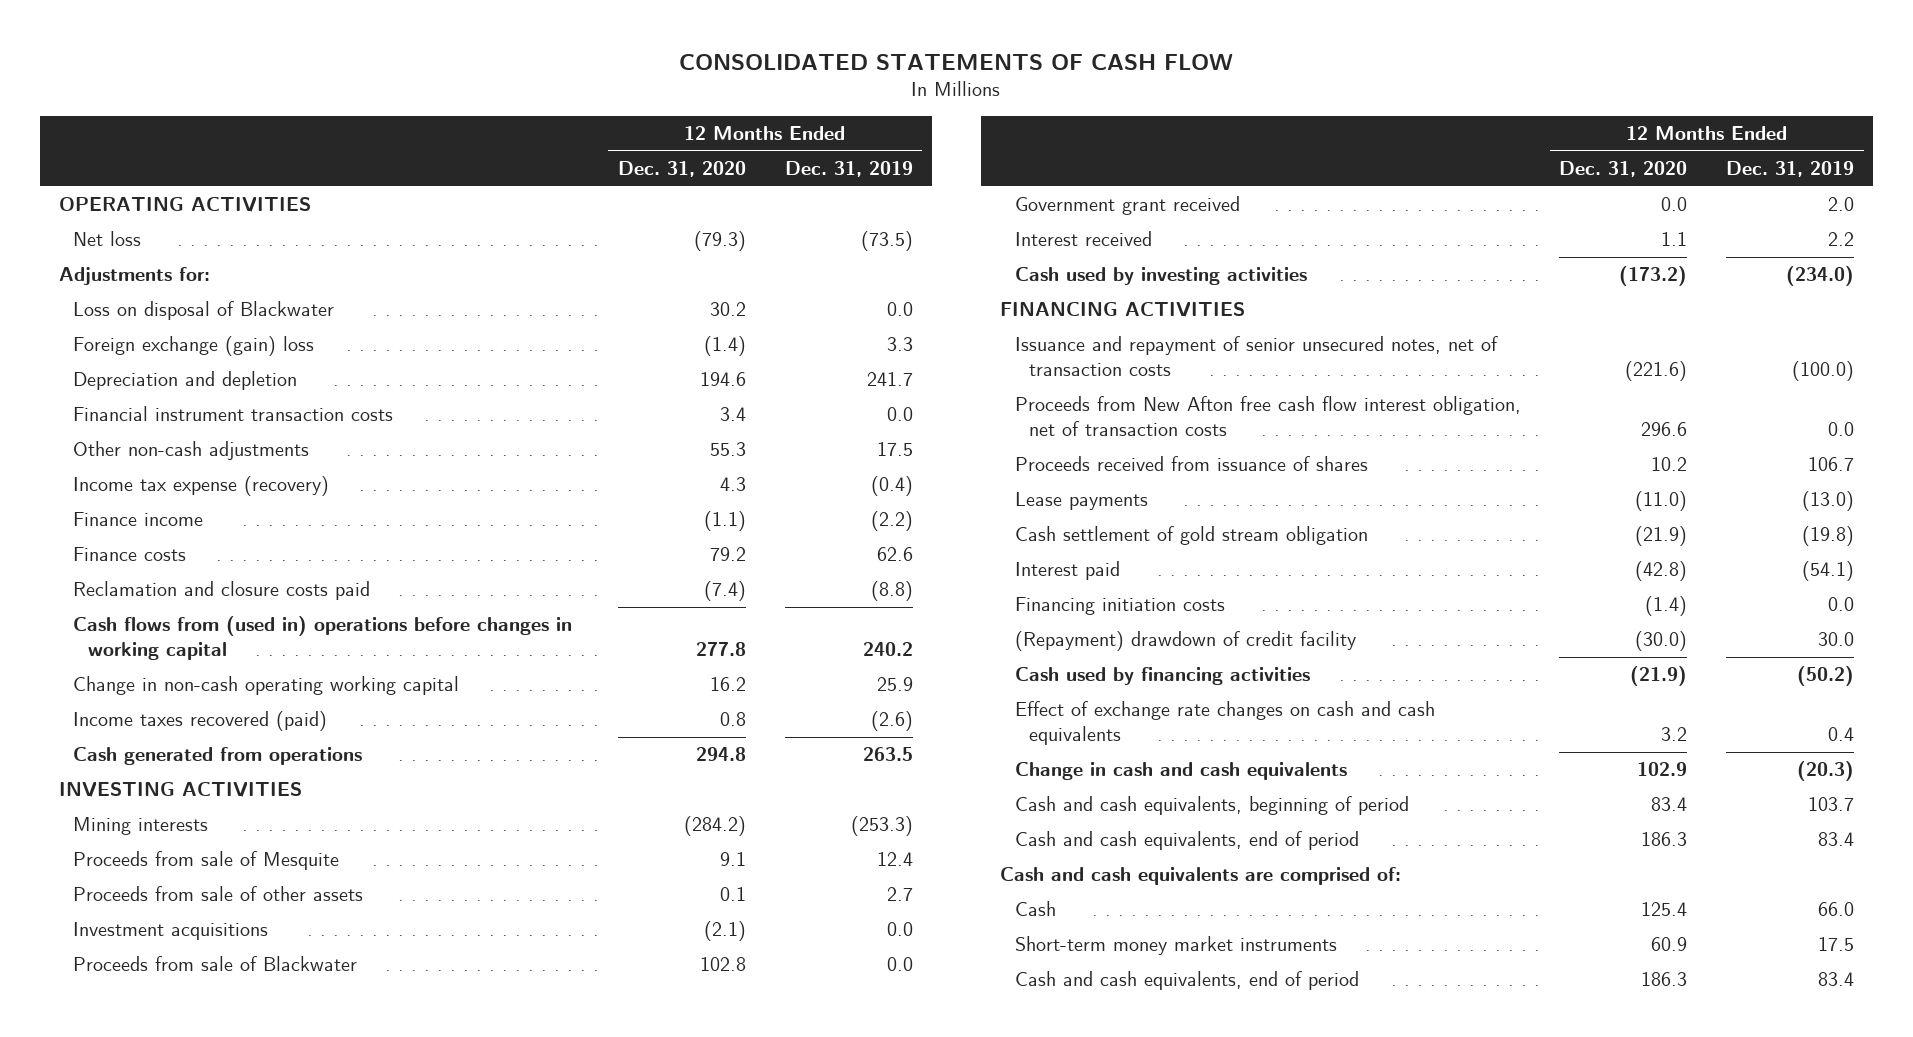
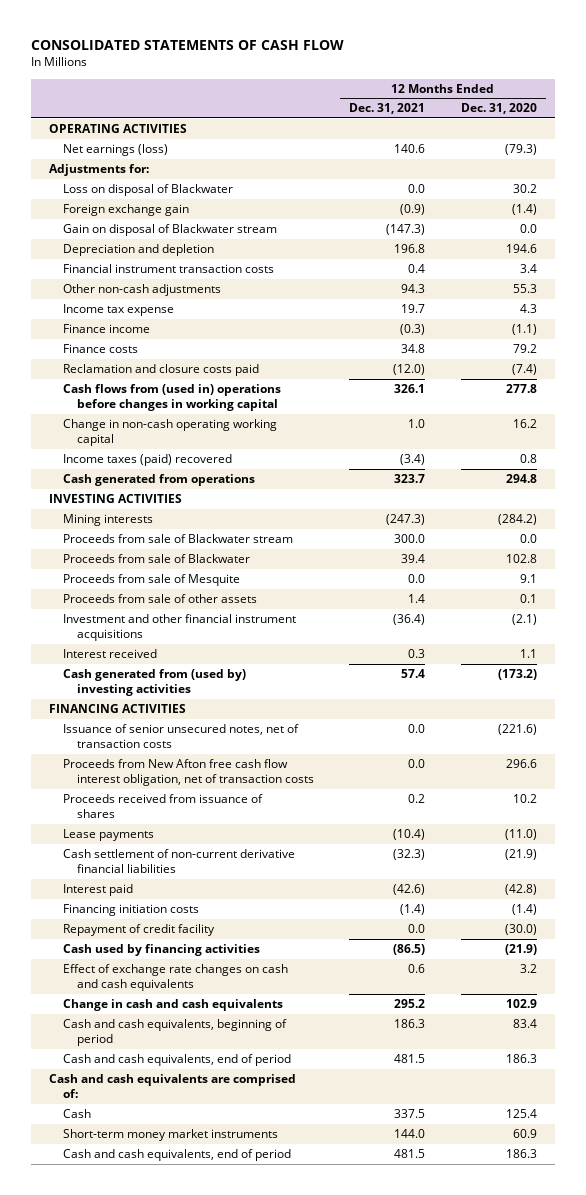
- | 12 Months Ended Dec. 31, 2020 | 12 Months Ended Dec. 31, 2019
+ | 12 Months Ended Dec. 31, 2021 | 12 Months Ended Dec. 31, 2020
- Net loss | (79.3) | (73.5)
+ Net earnings (loss) | 140.6 | (79.3)
- Foreign exchange (gain) loss | (1.4) | 3.3
+ Foreign exchange gain | (0.9) | (1.4)
+ Gain on disposal of Blackwater stream | (147.3) | 0.0
- Income tax expense (recovery) | 4.3 | (0.4)
+ Income tax expense | 19.7 | 4.3
- Income taxes recovered (paid) | 0.8 | (2.6)
+ Income taxes (paid) recovered | (3.4) | 0.8
+ Proceeds from sale of Blackwater stream | 300.0 | 0.0
moved up: Proceeds from sale of Blackwater | 39.4 | 102.8
- Investment acquisitions | (2.1) | 0.0
- Government grant received | 0.0 | 2.0
+ Investment and other financial instrument acquisitions | (36.4) | (2.1)
- Cash used by investing activities | (173.2) | (234.0)
+ Cash generated from (used by) investing activities | 57.4 | (173.2)
- Issuance and repayment of senior unsecured notes, net of transaction costs | (221.6) | (100.0)
+ Issuance of senior unsecured notes, net of transaction costs | 0.0 | (221.6)
- Cash settlement of gold stream obligation | (21.9) | (19.8)
+ Cash settlement of non-current derivative financial liabilities | (32.3) | (21.9)
- (Repayment) drawdown of credit facility | (30.0) | 30.0
+ Repayment of credit facility | 0.0 | (30.0)

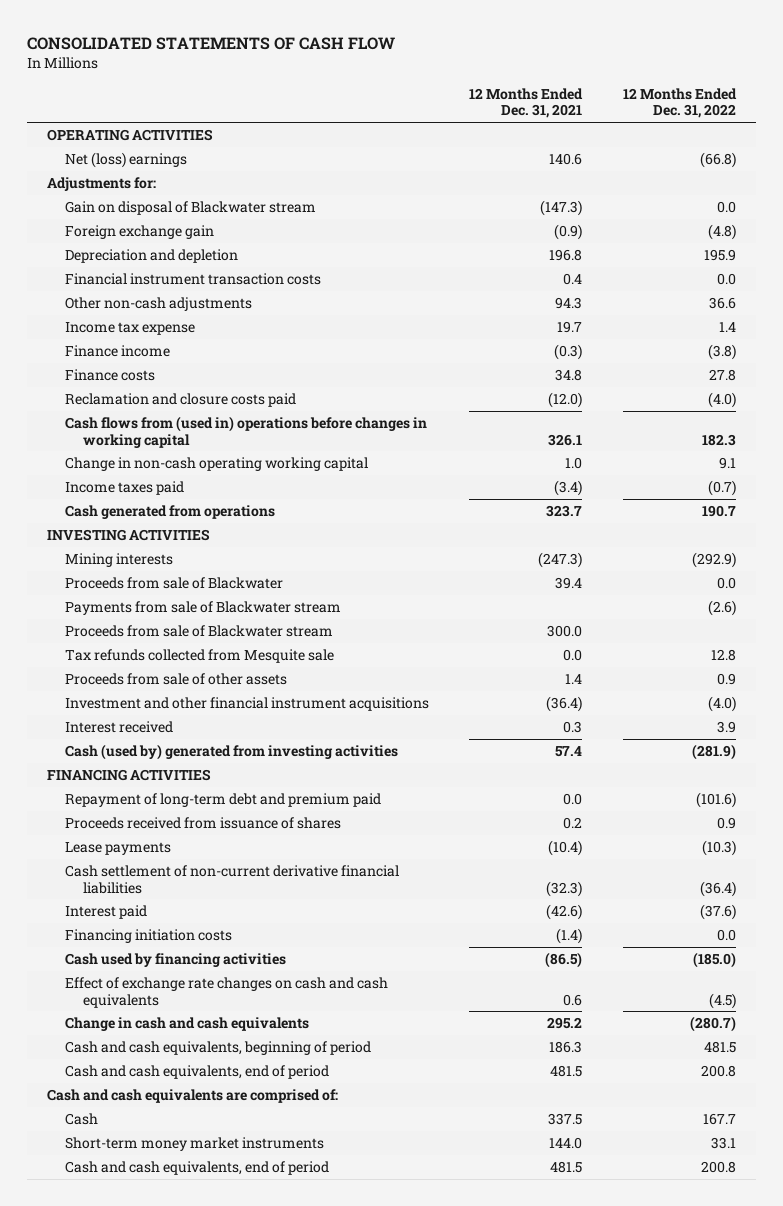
- | 12 Months Ended Dec. 31, 2021 | 12 Months Ended Dec. 31, 2020
+ | 12 Months Ended Dec. 31, 2021 | 12 Months Ended Dec. 31, 2022
- Net earnings (loss) | 140.6 | (79.3)
+ Net (loss) earnings | 140.6 | (66.8)
- Loss on disposal of Blackwater | 0.0 | 30.2
moved down: Foreign exchange gain | (0.9) | (4.8)
- Income taxes (paid) recovered | (3.4) | 0.8
+ Income taxes paid | (3.4) | (0.7)
- Proceeds from sale of Mesquite | 0.0 | 9.1
+ Payments from sale of Blackwater stream | | (2.6)
moved down: Proceeds from sale of Blackwater stream | 300.0 |
+ Tax refunds collected from Mesquite sale | 0.0 | 12.8
- Cash generated from (used by) investing activities | 57.4 | (173.2)
+ Cash (used by) generated from investing activities | 57.4 | (281.9)
- Issuance of senior unsecured notes, net of transaction costs | 0.0 | (221.6)
- Proceeds from New Afton free cash flow interest obligation, net of transaction costs | 0.0 | 296.6
+ Repayment of long-term debt and premium paid | 0.0 | (101.6)
- Repayment of credit facility | 0.0 | (30.0)

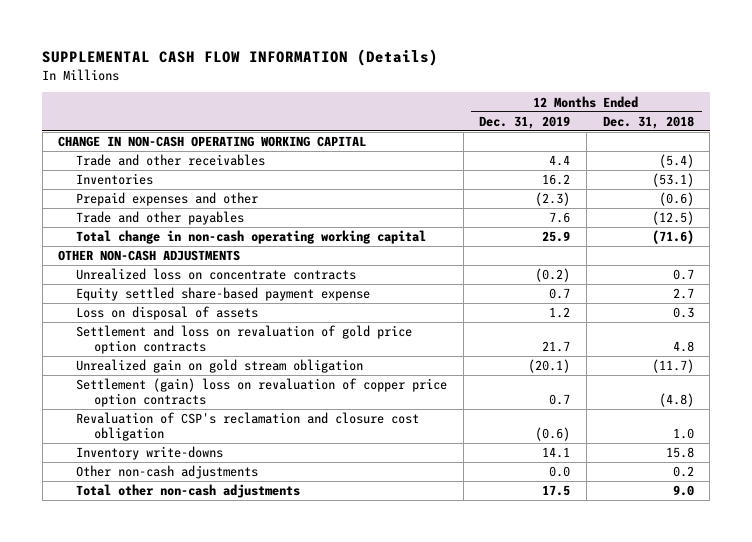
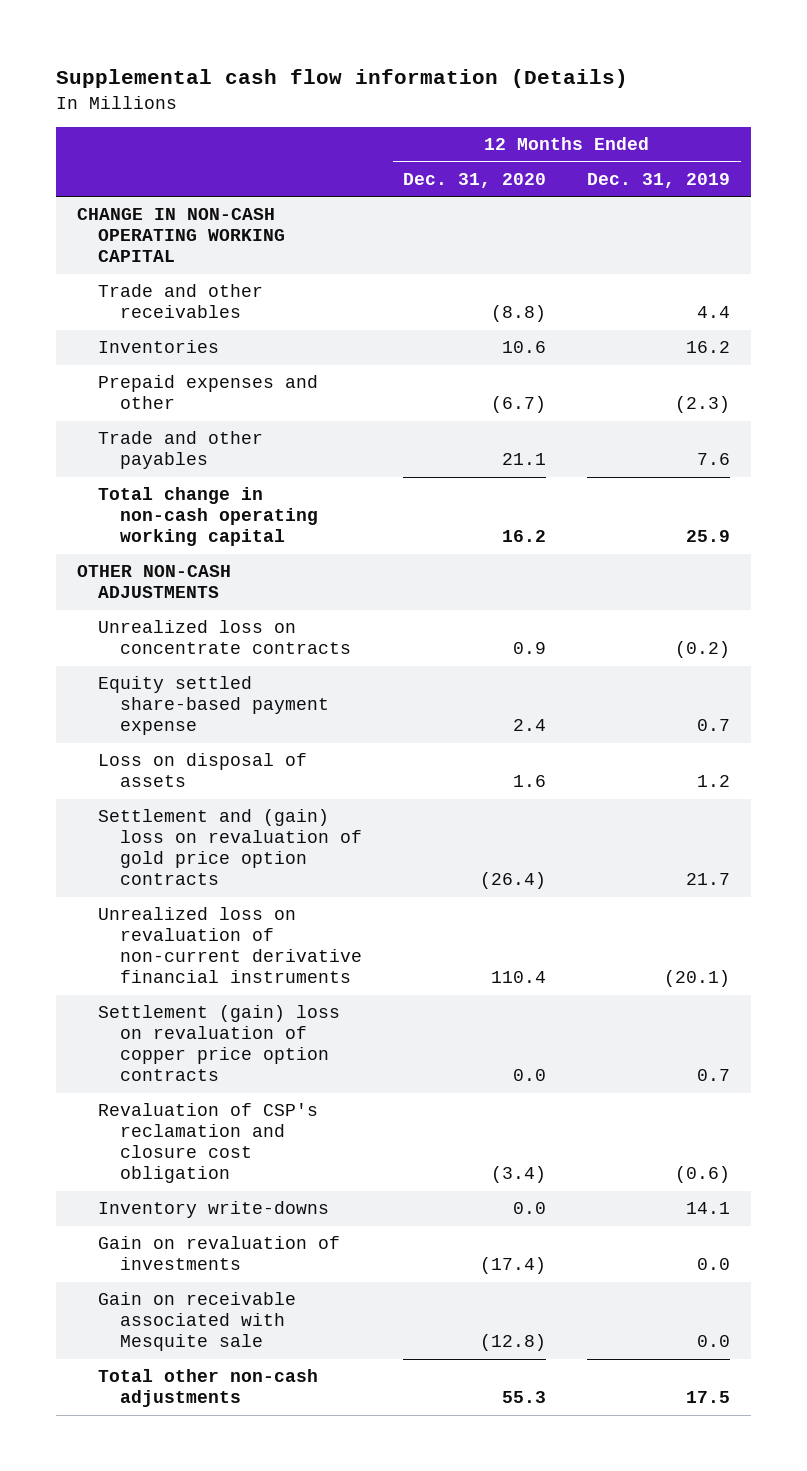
- SUPPLEMENTAL CASH FLOW INFORMATION (Details)
+ Supplemental cash flow information (Details)
- | 12 Months Ended Dec. 31, 2019 | 12 Months Ended Dec. 31, 2018
+ | 12 Months Ended Dec. 31, 2020 | 12 Months Ended Dec. 31, 2019
- Settlement and loss on revaluation of gold price option contracts | 21.7 | 4.8
- Unrealized gain on gold stream obligation | (20.1) | (11.7)
+ Settlement and (gain) loss on revaluation of gold price option contracts | (26.4) | 21.7
+ Unrealized loss on revaluation of non-current derivative financial instruments | 110.4 | (20.1)
- Other non-cash adjustments | 0.0 | 0.2
+ Gain on revaluation of investments | (17.4) | 0.0
+ Gain on receivable associated with Mesquite sale | (12.8) | 0.0

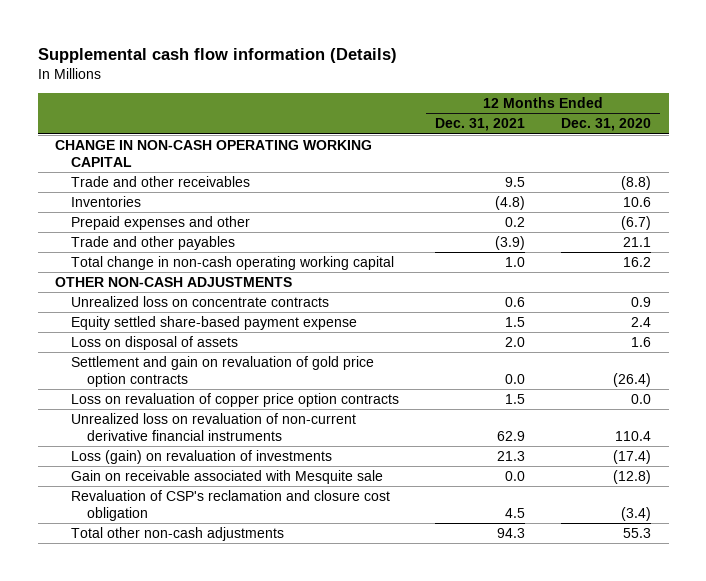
- | 12 Months Ended Dec. 31, 2020 | 12 Months Ended Dec. 31, 2019
+ | 12 Months Ended Dec. 31, 2021 | 12 Months Ended Dec. 31, 2020
- Settlement and (gain) loss on revaluation of gold price option contracts | (26.4) | 21.7
+ Settlement and gain on revaluation of gold price option contracts | 0.0 | (26.4)
+ Loss on revaluation of copper price option contracts | 1.5 | 0.0
- Settlement (gain) loss on revaluation of copper price option contracts | 0.0 | 0.7
- Inventory write-downs | 0.0 | 14.1
- Gain on revaluation of investments | (17.4) | 0.0
+ Loss (gain) on revaluation of investments | 21.3 | (17.4)
moved down: Revaluation of CSP's reclamation and closure cost obligation | 4.5 | (3.4)

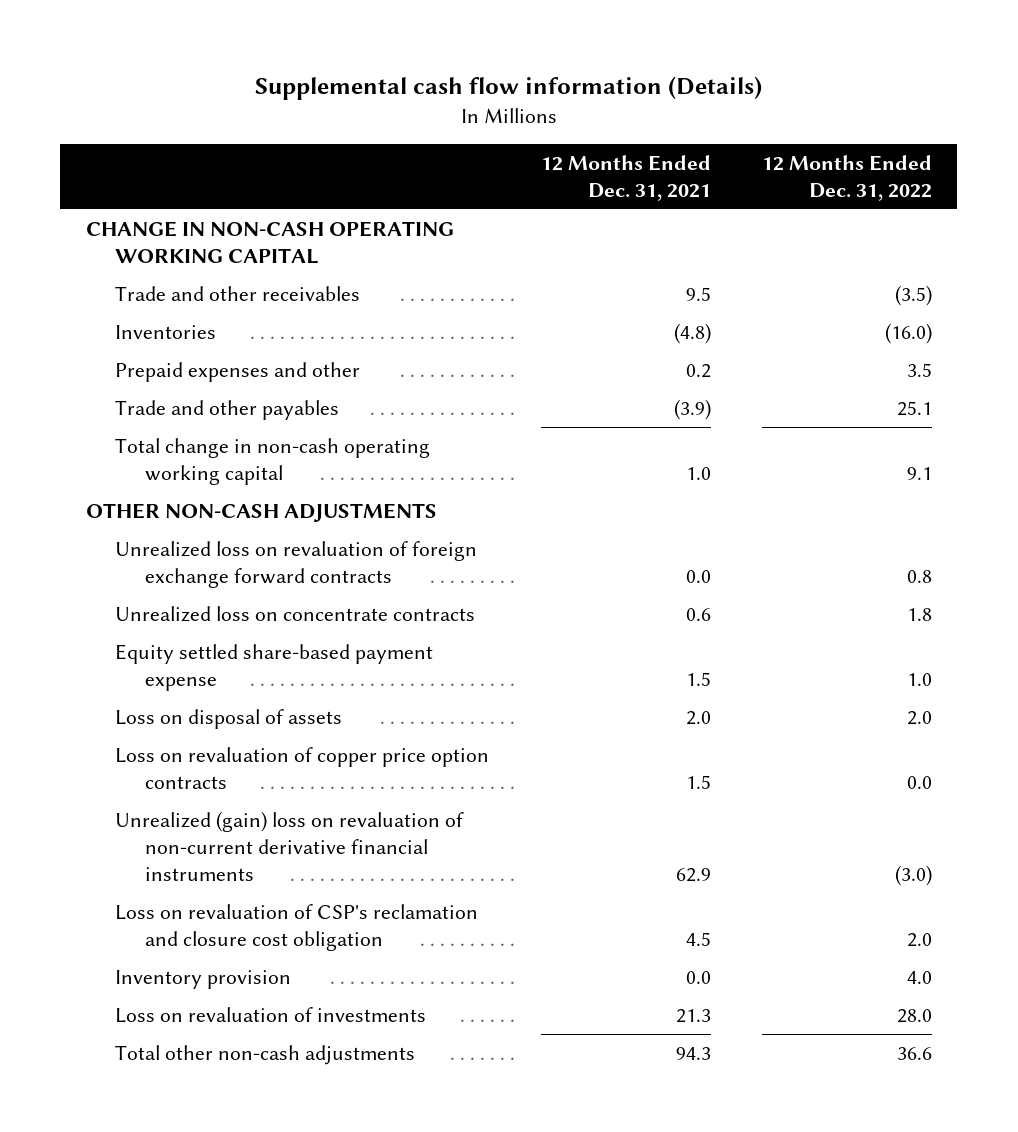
- | 12 Months Ended Dec. 31, 2021 | 12 Months Ended Dec. 31, 2020
+ | 12 Months Ended Dec. 31, 2021 | 12 Months Ended Dec. 31, 2022
+ Unrealized loss on revaluation of foreign exchange forward contracts | 0.0 | 0.8
- Settlement and gain on revaluation of gold price option contracts | 0.0 | (26.4)
- Unrealized loss on revaluation of non-current derivative financial instruments | 62.9 | 110.4
- Loss (gain) on revaluation of investments | 21.3 | (17.4)
- Gain on receivable associated with Mesquite sale | 0.0 | (12.8)
- Revaluation of CSP's reclamation and closure cost obligation | 4.5 | (3.4)
+ Unrealized (gain) loss on revaluation of non-current derivative financial instruments | 62.9 | (3.0)
+ Loss on revaluation of CSP's reclamation and closure cost obligation | 4.5 | 2.0
+ Inventory provision | 0.0 | 4.0
+ Loss on revaluation of investments | 21.3 | 28.0

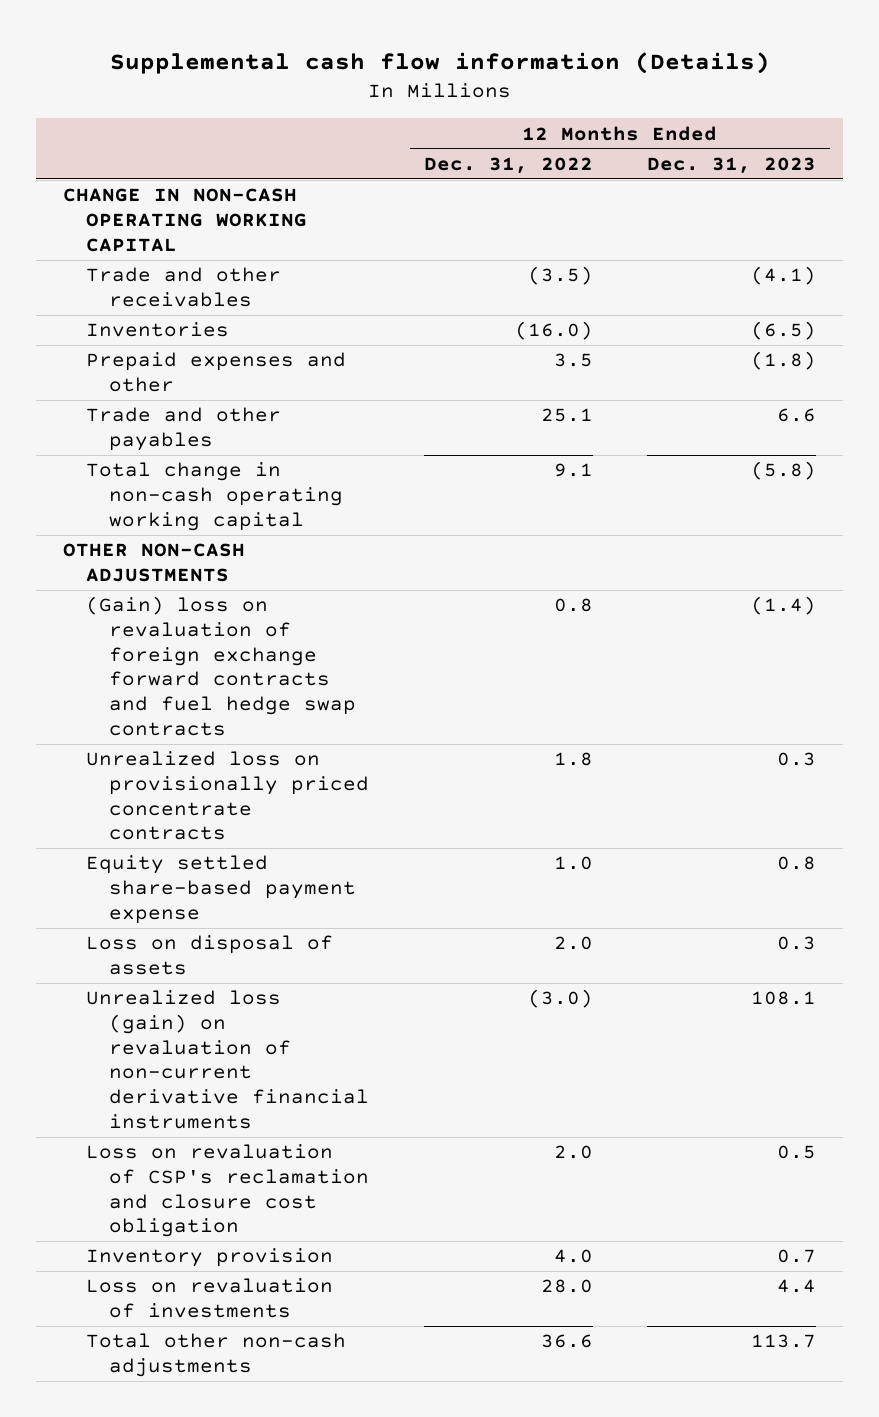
- | 12 Months Ended Dec. 31, 2021 | 12 Months Ended Dec. 31, 2022
+ | 12 Months Ended Dec. 31, 2022 | 12 Months Ended Dec. 31, 2023
- Unrealized loss on revaluation of foreign exchange forward contracts | 0.0 | 0.8
- Unrealized loss on concentrate contracts | 0.6 | 1.8
+ (Gain) loss on revaluation of foreign exchange forward contracts and fuel hedge swap contracts | 0.8 | (1.4)
+ Unrealized loss on provisionally priced concentrate contracts | 1.8 | 0.3
- Loss on revaluation of copper price option contracts | 1.5 | 0.0
- Unrealized (gain) loss on revaluation of non-current derivative financial instruments | 62.9 | (3.0)
+ Unrealized loss (gain) on revaluation of non-current derivative financial instruments | (3.0) | 108.1

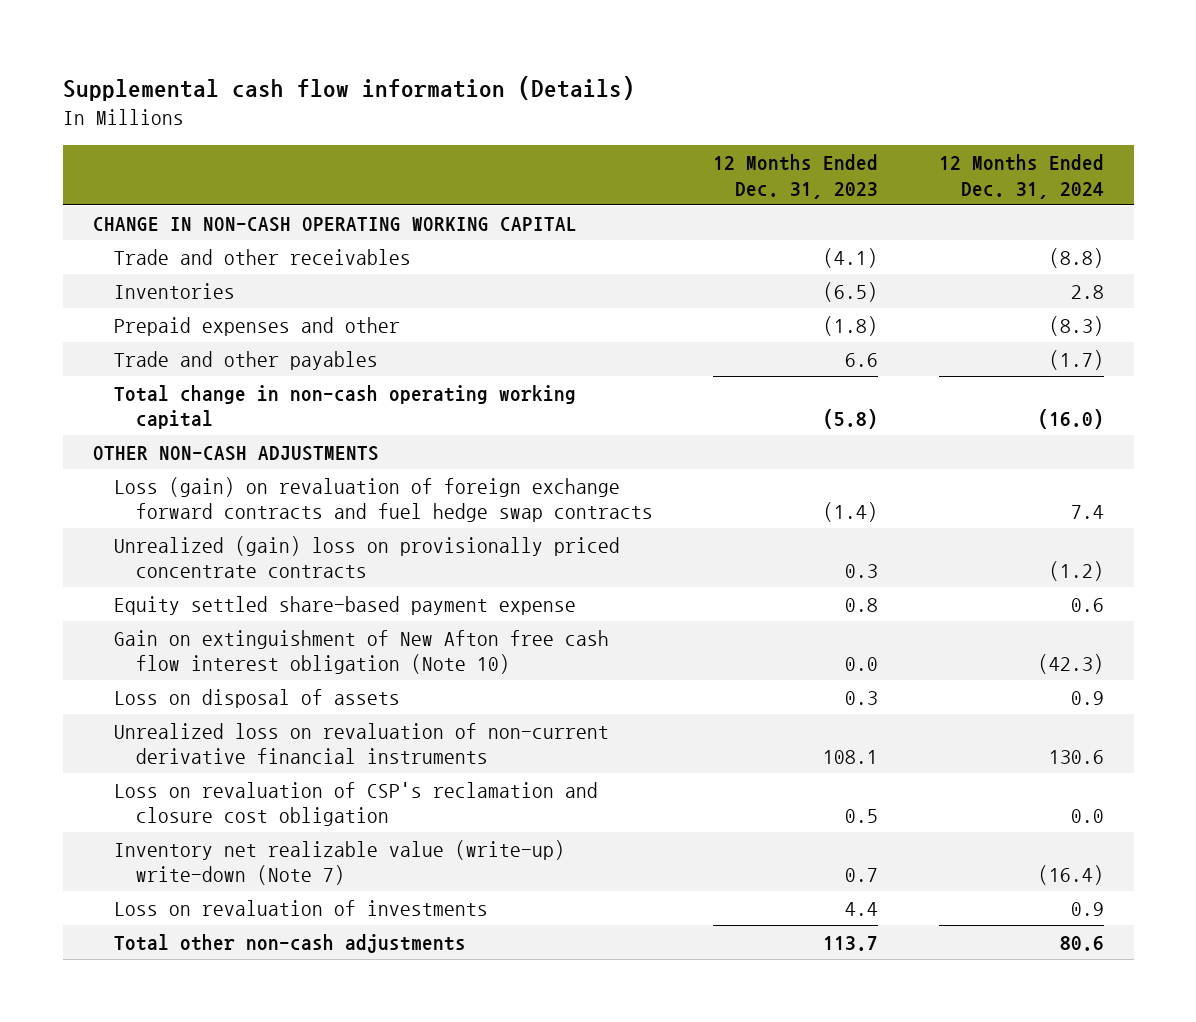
- | 12 Months Ended Dec. 31, 2022 | 12 Months Ended Dec. 31, 2023
+ | 12 Months Ended Dec. 31, 2023 | 12 Months Ended Dec. 31, 2024
- (Gain) loss on revaluation of foreign exchange forward contracts and fuel hedge swap contracts | 0.8 | (1.4)
- Unrealized loss on provisionally priced concentrate contracts | 1.8 | 0.3
+ Loss (gain) on revaluation of foreign exchange forward contracts and fuel hedge swap contracts | (1.4) | 7.4
+ Unrealized (gain) loss on provisionally priced concentrate contracts | 0.3 | (1.2)
+ Gain on extinguishment of New Afton free cash flow interest obligation (Note 10) | 0.0 | (42.3)
- Unrealized loss (gain) on revaluation of non-current derivative financial instruments | (3.0) | 108.1
+ Unrealized loss on revaluation of non-current derivative financial instruments | 108.1 | 130.6
- Inventory provision | 4.0 | 0.7
+ Inventory net realizable value (write-up) write-down (Note 7) | 0.7 | (16.4)

